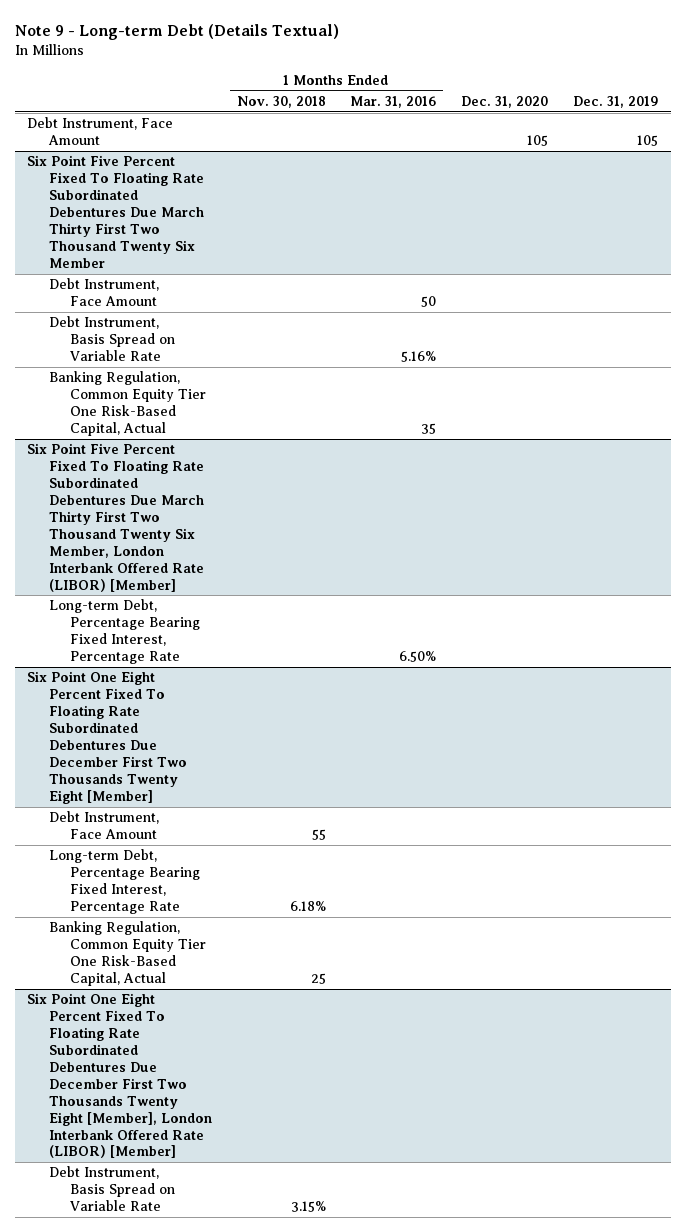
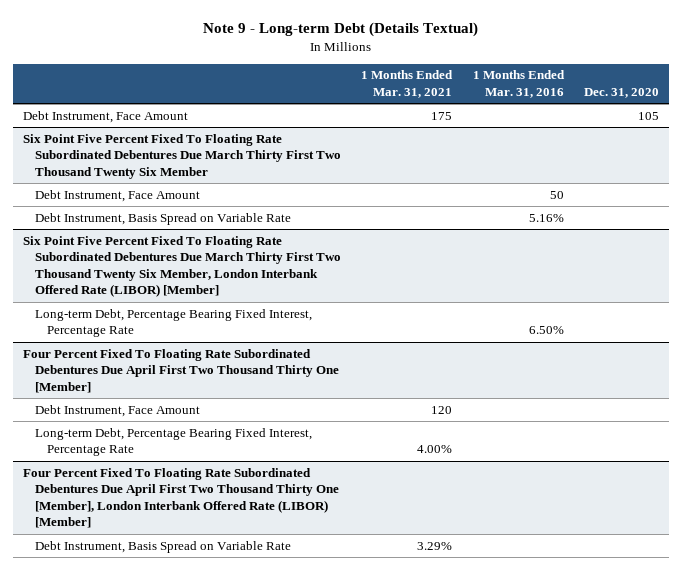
- | 1 Months Ended Nov. 30, 2018 | 1 Months Ended Mar. 31, 2016 | Dec. 31, 2020 | Dec. 31, 2019
+ | 1 Months Ended Mar. 31, 2021 | 1 Months Ended Mar. 31, 2016 | Dec. 31, 2020
@ Six Point Five Percent Fixed To Floating Rate Subordinated Debentures Due March Thirty First Two Thousand Twenty Six Member
- Banking Regulation, Common Equity Tier One Risk-Based Capital, Actual | | 35 | |
- Six Point One Eight Percent Fixed To Floating Rate Subordinated Debentures Due December First Two Thousands Twenty Eight [Member]
- Debt Instrument, Face Amount | 55 | | |
- Long-term Debt, Percentage Bearing Fixed Interest, Percentage Rate | 6.18% | | |
- Banking Regulation, Common Equity Tier One Risk-Based Capital, Actual | 25 | | |
- Six Point One Eight Percent Fixed To Floating Rate Subordinated Debentures Due December First Two Thousands Twenty Eight [Member], London Interbank Offered Rate (LIBOR) [Member]
+ Four Percent Fixed To Floating Rate Subordinated Debentures Due April First Two Thousand Thirty One [Member]
+ Debt Instrument, Face Amount | 120 | |
+ Long-term Debt, Percentage Bearing Fixed Interest, Percentage Rate | 4.00% | |
+ Four Percent Fixed To Floating Rate Subordinated Debentures Due April First Two Thousand Thirty One [Member], London Interbank Offered Rate (LIBOR) [Member]

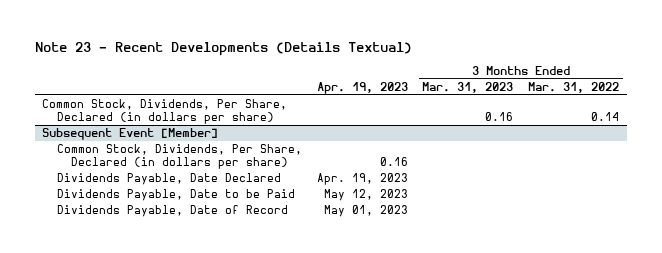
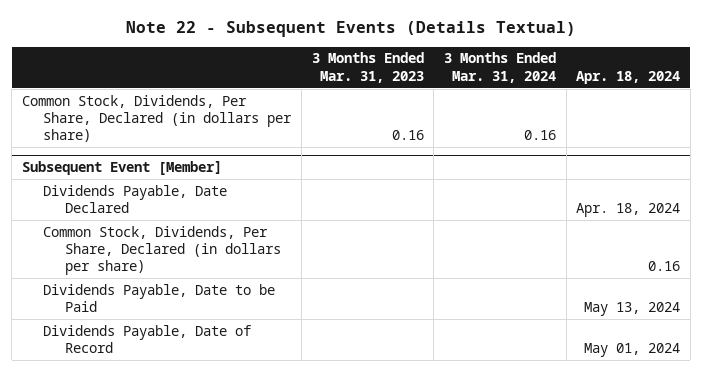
- Note 23 - Recent Developments (Details Textual)
+ Note 22 - Subsequent Events (Details Textual)
- | Apr. 19, 2023 | 3 Months Ended Mar. 31, 2023 | 3 Months Ended Mar. 31, 2022
+ | 3 Months Ended Mar. 31, 2023 | 3 Months Ended Mar. 31, 2024 | Apr. 18, 2024
@ Subsequent Event [Member]
moved down: Common Stock, Dividends, Per Share, Declared (in dollars per share) | | | 0.16

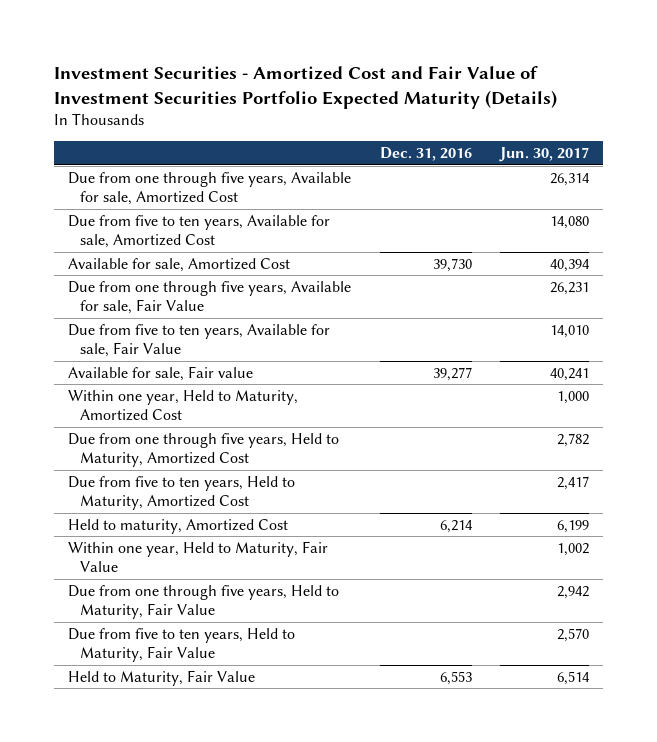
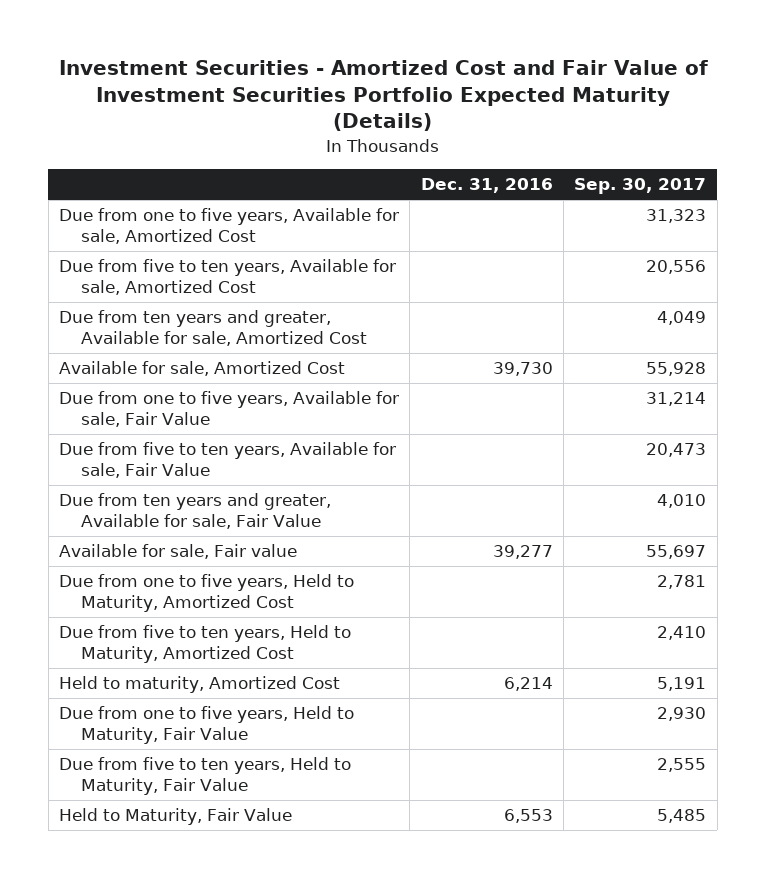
- | Dec. 31, 2016 | Jun. 30, 2017
+ | Dec. 31, 2016 | Sep. 30, 2017
- Due from one through five years, Available for sale, Amortized Cost | | 26,314
+ Due from one to five years, Available for sale, Amortized Cost | | 31,323
+ Due from ten years and greater, Available for sale, Amortized Cost | | 4,049
- Due from one through five years, Available for sale, Fair Value | | 26,231
+ Due from one to five years, Available for sale, Fair Value | | 31,214
+ Due from ten years and greater, Available for sale, Fair Value | | 4,010
- Within one year, Held to Maturity, Amortized Cost | | 1,000
- Due from one through five years, Held to Maturity, Amortized Cost | | 2,782
+ Due from one to five years, Held to Maturity, Amortized Cost | | 2,781
- Within one year, Held to Maturity, Fair Value | | 1,002
- Due from one through five years, Held to Maturity, Fair Value | | 2,942
+ Due from one to five years, Held to Maturity, Fair Value | | 2,930

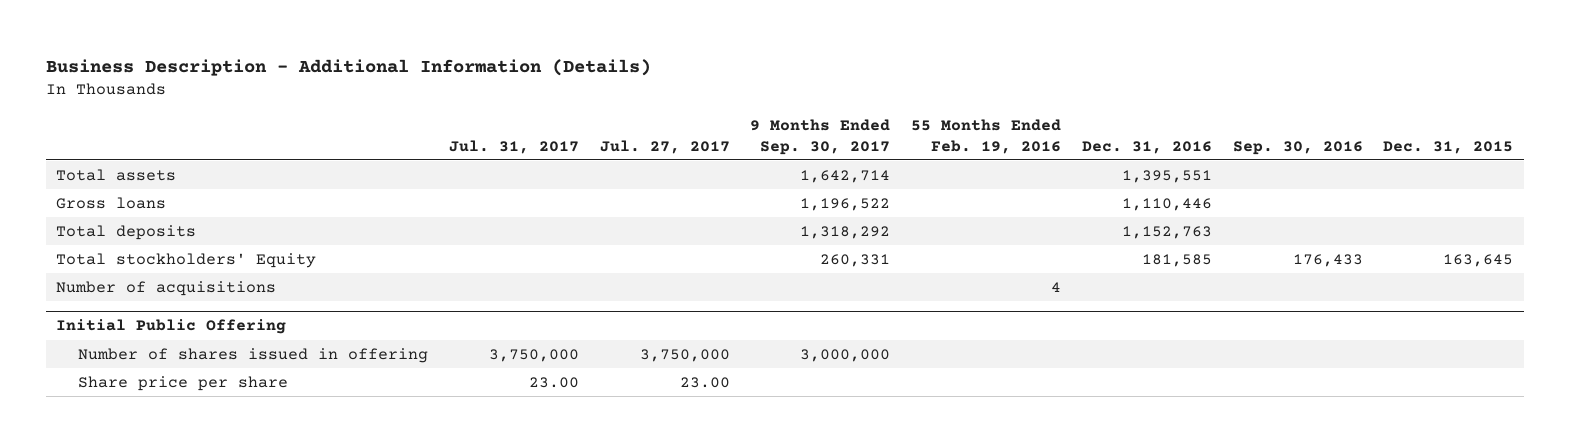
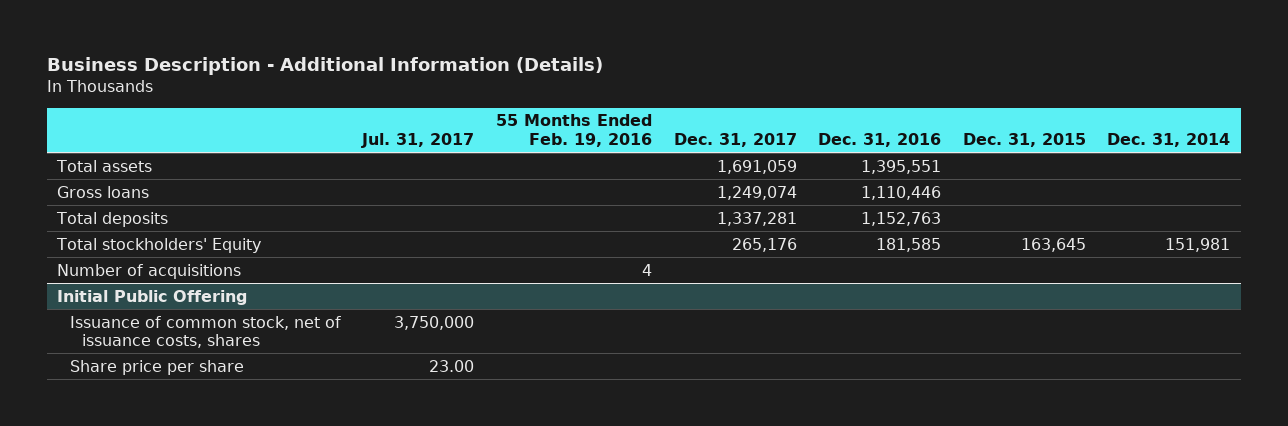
- | Jul. 31, 2017 | Jul. 27, 2017 | 9 Months Ended Sep. 30, 2017 | 55 Months Ended Feb. 19, 2016 | Dec. 31, 2016 | Sep. 30, 2016 | Dec. 31, 2015
+ | Jul. 31, 2017 | 55 Months Ended Feb. 19, 2016 | Dec. 31, 2017 | Dec. 31, 2016 | Dec. 31, 2015 | Dec. 31, 2014
@ Initial Public Offering
- Number of shares issued in offering | 3,750,000 | 3,750,000 | 3,000,000 | | | |
+ Issuance of common stock, net of issuance costs, shares | 3,750,000 | | | | |

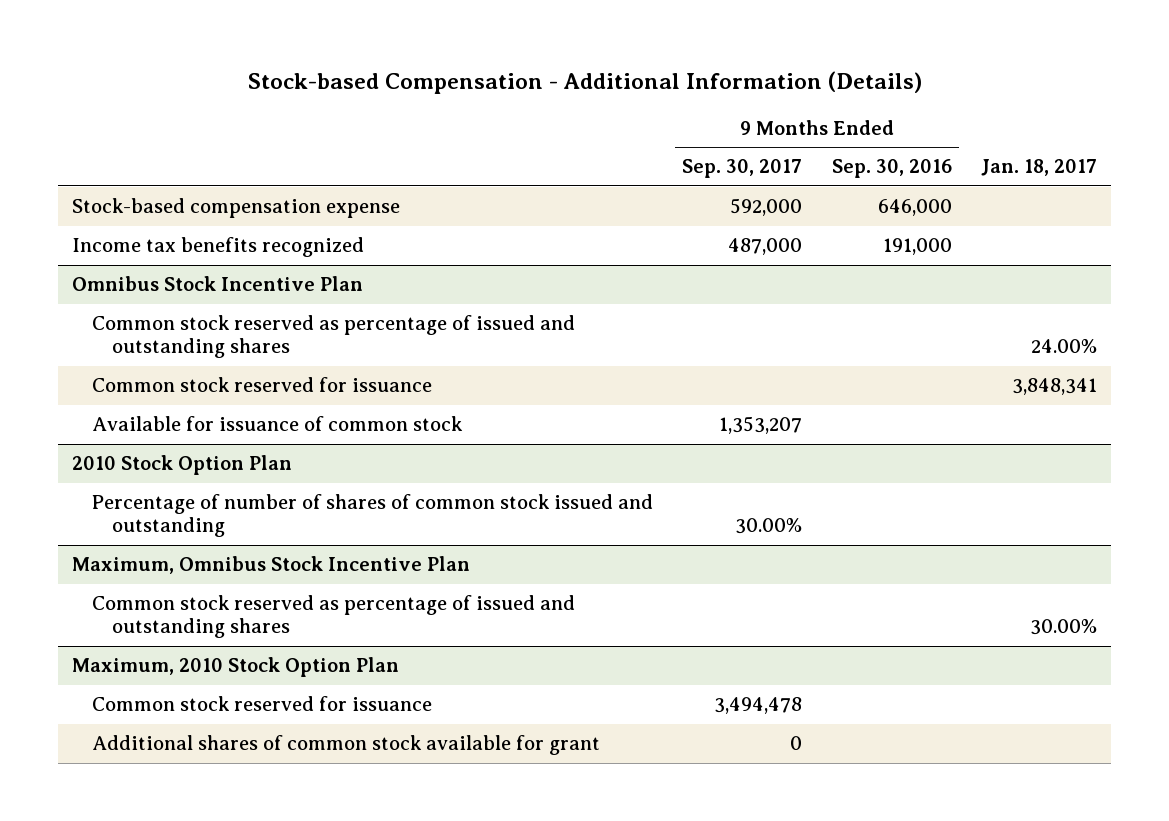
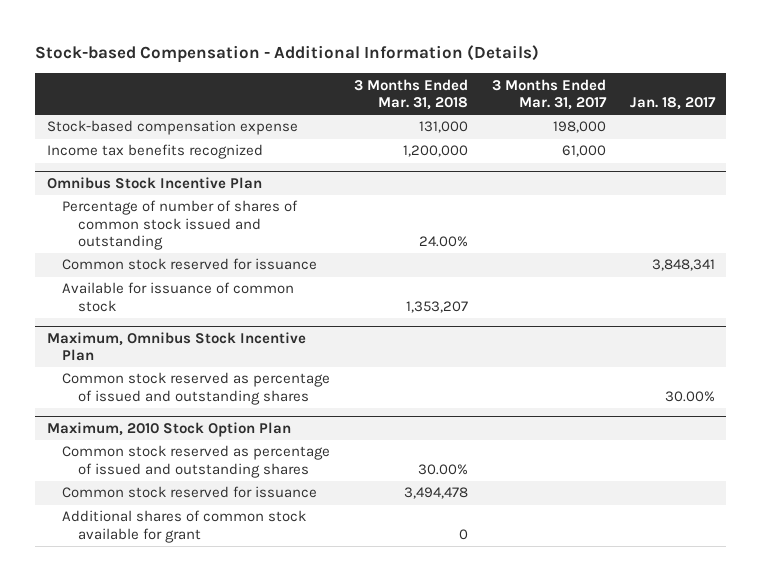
- | 9 Months Ended Sep. 30, 2017 | 9 Months Ended Sep. 30, 2016 | Jan. 18, 2017
+ | 3 Months Ended Mar. 31, 2018 | 3 Months Ended Mar. 31, 2017 | Jan. 18, 2017
@ Omnibus Stock Incentive Plan
- Common stock reserved as percentage of issued and outstanding shares | | | 24.00%
+ Percentage of number of shares of common stock issued and outstanding | 24.00% | |
- 2010 Stock Option Plan
- Percentage of number of shares of common stock issued and outstanding | 30.00% | |
@ Maximum, 2010 Stock Option Plan
+ Common stock reserved as percentage of issued and outstanding shares | 30.00% | |

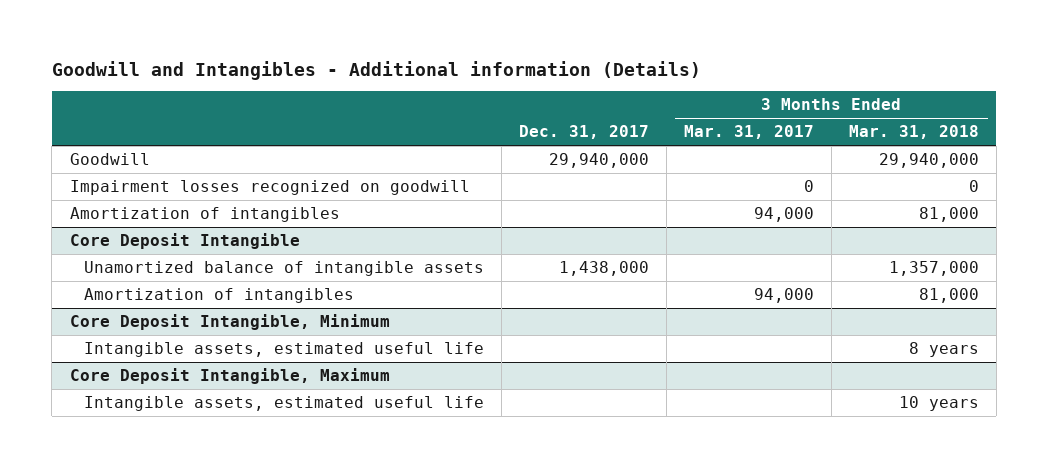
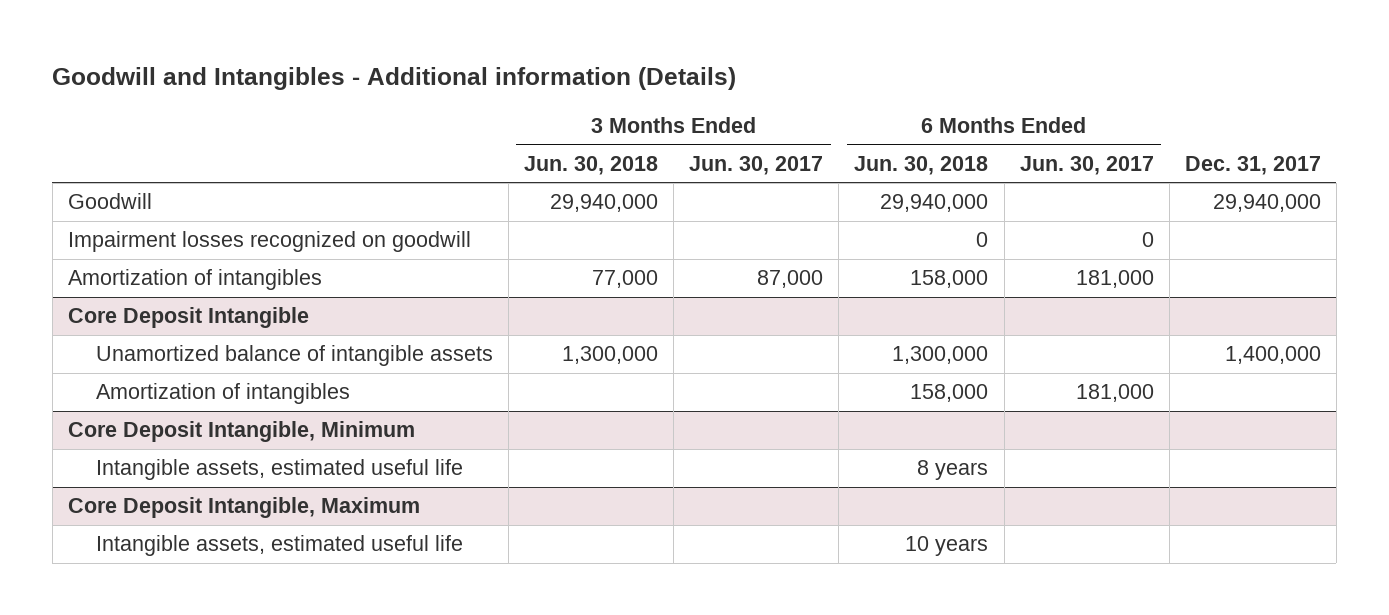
- | Dec. 31, 2017 | 3 Months Ended Mar. 31, 2017 | 3 Months Ended Mar. 31, 2018
+ | 3 Months Ended Jun. 30, 2018 | 3 Months Ended Jun. 30, 2017 | 6 Months Ended Jun. 30, 2018 | 6 Months Ended Jun. 30, 2017 | Dec. 31, 2017
@ Core Deposit Intangible
- Unamortized balance of intangible assets | 1,438,000 | | 1,357,000
+ Unamortized balance of intangible assets | 1,300,000 | | 1,300,000 | | 1,400,000

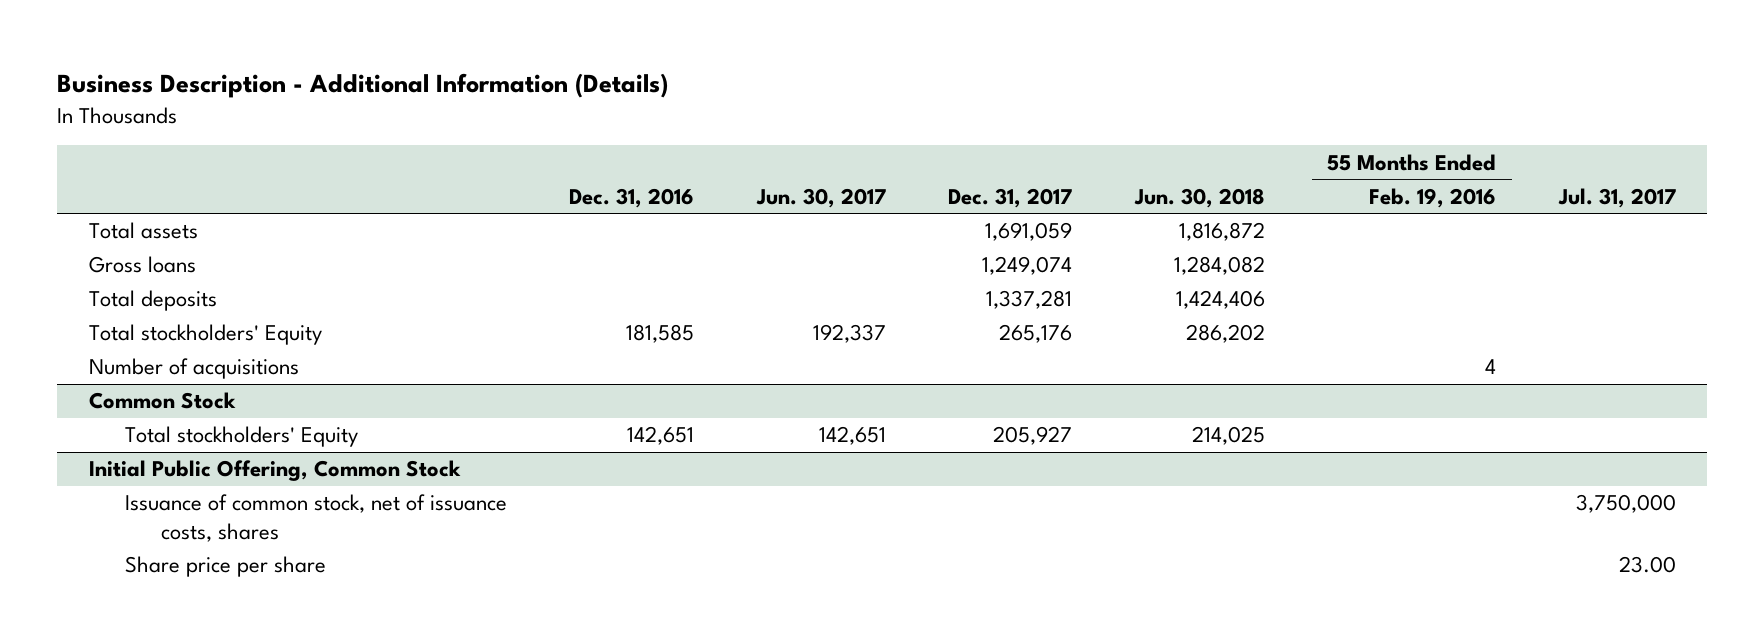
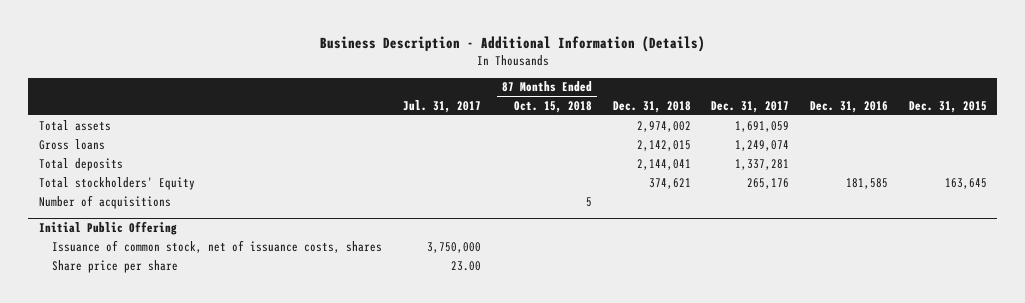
- | Dec. 31, 2016 | Jun. 30, 2017 | Dec. 31, 2017 | Jun. 30, 2018 | 55 Months Ended Feb. 19, 2016 | Jul. 31, 2017
+ | Jul. 31, 2017 | 87 Months Ended Oct. 15, 2018 | Dec. 31, 2018 | Dec. 31, 2017 | Dec. 31, 2016 | Dec. 31, 2015
- Common Stock
- Total stockholders' Equity | 142,651 | 142,651 | 205,927 | 214,025 | |
- Initial Public Offering, Common Stock
+ Initial Public Offering

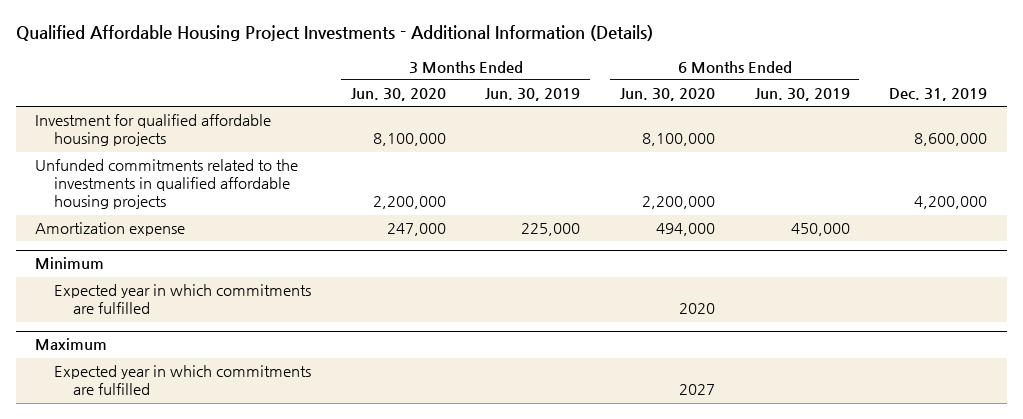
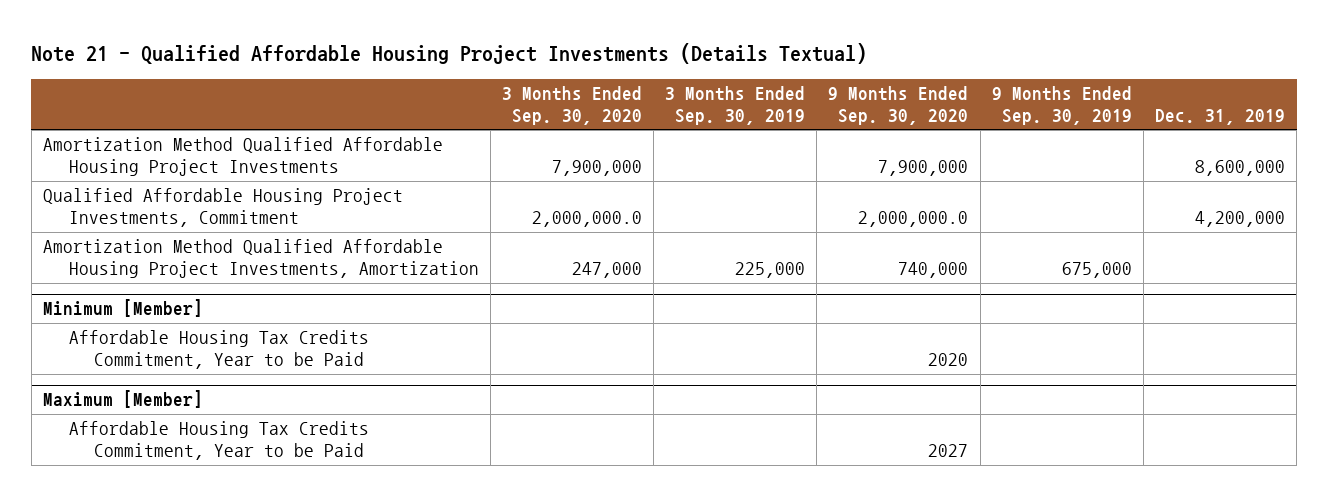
- Qualified Affordable Housing Project Investments - Additional Information (Details)
+ Note 21 - Qualified Affordable Housing Project Investments (Details Textual)
- | 3 Months Ended Jun. 30, 2020 | 3 Months Ended Jun. 30, 2019 | 6 Months Ended Jun. 30, 2020 | 6 Months Ended Jun. 30, 2019 | Dec. 31, 2019
+ | 3 Months Ended Sep. 30, 2020 | 3 Months Ended Sep. 30, 2019 | 9 Months Ended Sep. 30, 2020 | 9 Months Ended Sep. 30, 2019 | Dec. 31, 2019
- Investment for qualified affordable housing projects | 8,100,000 | | 8,100,000 | | 8,600,000
- Unfunded commitments related to the investments in qualified affordable housing projects | 2,200,000 | | 2,200,000 | | 4,200,000
- Amortization expense | 247,000 | 225,000 | 494,000 | 450,000 |
- Minimum
- Expected year in which commitments are fulfilled | | | 2020 | |
- Maximum
- Expected year in which commitments are fulfilled | | | 2027 | |
+ Amortization Method Qualified Affordable Housing Project Investments | 7,900,000 | | 7,900,000 | | 8,600,000
+ Qualified Affordable Housing Project Investments, Commitment | 2,000,000.0 | | 2,000,000.0 | | 4,200,000
+ Amortization Method Qualified Affordable Housing Project Investments, Amortization | 247,000 | 225,000 | 740,000 | 675,000 |
+ Minimum [Member]
+ Affordable Housing Tax Credits Commitment, Year to be Paid | | | 2020 | |
+ Maximum [Member]
+ Affordable Housing Tax Credits Commitment, Year to be Paid | | | 2027 | |

